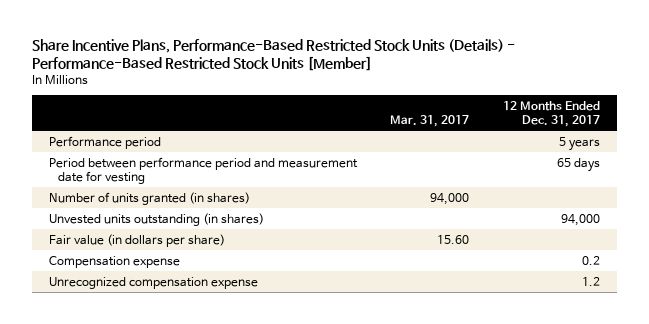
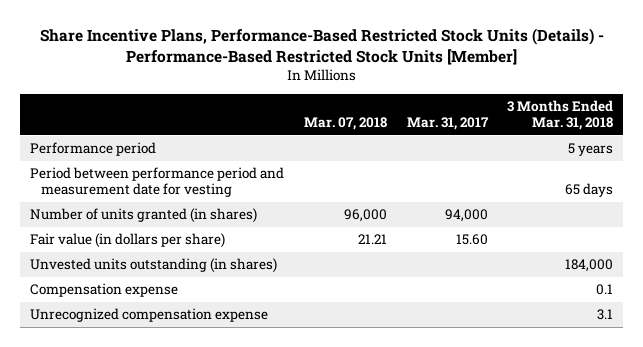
- | Mar. 31, 2017 | 12 Months Ended Dec. 31, 2017
+ | Mar. 07, 2018 | Mar. 31, 2017 | 3 Months Ended Mar. 31, 2018
moved down: Unvested units outstanding (in shares) | | | 184,000

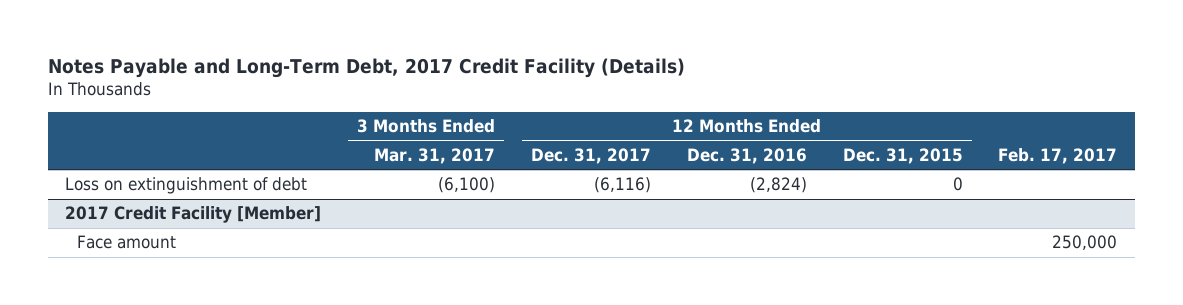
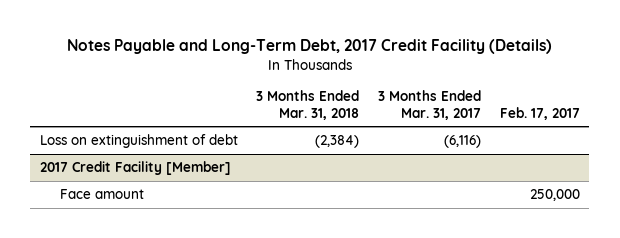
- | 3 Months Ended Mar. 31, 2017 | 12 Months Ended Dec. 31, 2017 | 12 Months Ended Dec. 31, 2016 | 12 Months Ended Dec. 31, 2015 | Feb. 17, 2017
+ | 3 Months Ended Mar. 31, 2018 | 3 Months Ended Mar. 31, 2017 | Feb. 17, 2017
- Loss on extinguishment of debt | (6,100) | (6,116) | (2,824) | 0 |
+ Loss on extinguishment of debt | (2,384) | (6,116) |

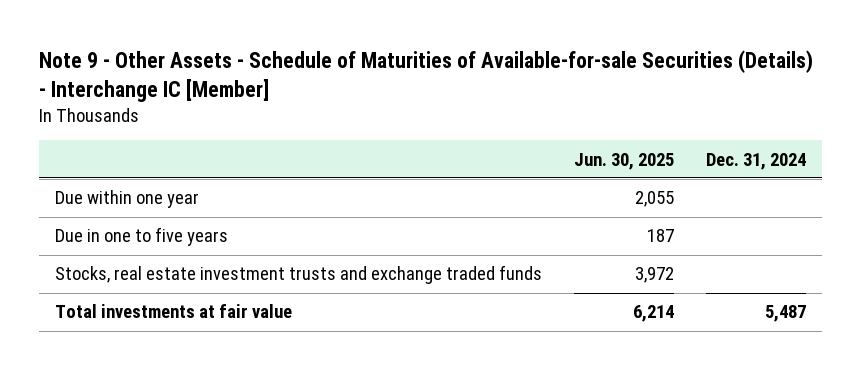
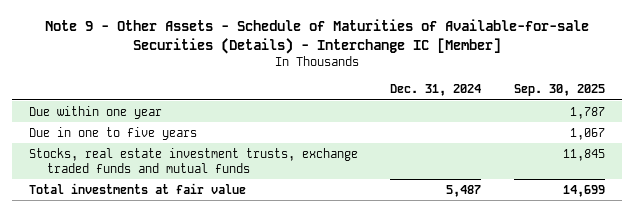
- | Jun. 30, 2025 | Dec. 31, 2024
+ | Dec. 31, 2024 | Sep. 30, 2025
- Stocks, real estate investment trusts and exchange traded funds | 3,972 |
+ Stocks, real estate investment trusts, exchange traded funds and mutual funds | | 11,845

